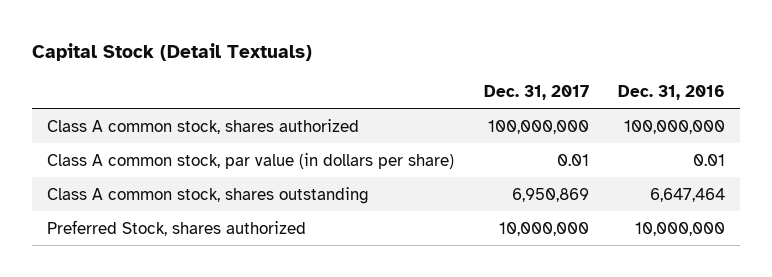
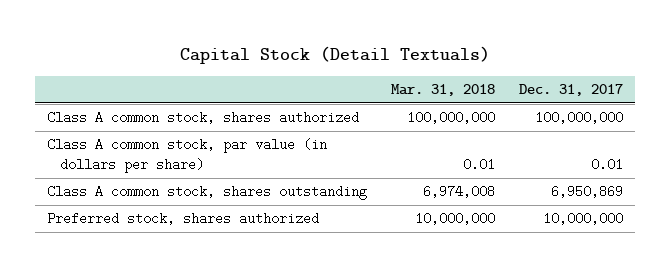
- | Dec. 31, 2017 | Dec. 31, 2016
+ | Mar. 31, 2018 | Dec. 31, 2017
- Preferred Stock, shares authorized | 10,000,000 | 10,000,000
+ Preferred stock, shares authorized | 10,000,000 | 10,000,000

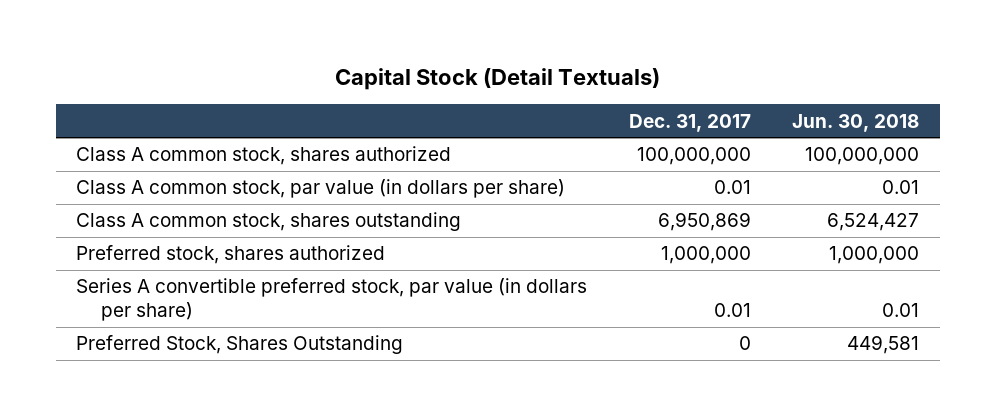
- | Mar. 31, 2018 | Dec. 31, 2017
+ | Dec. 31, 2017 | Jun. 30, 2018
- Preferred stock, shares authorized | 10,000,000 | 10,000,000
+ Preferred stock, shares authorized | 1,000,000 | 1,000,000
+ Series A convertible preferred stock, par value (in dollars per share) | 0.01 | 0.01
+ Preferred Stock, Shares Outstanding | 0 | 449,581

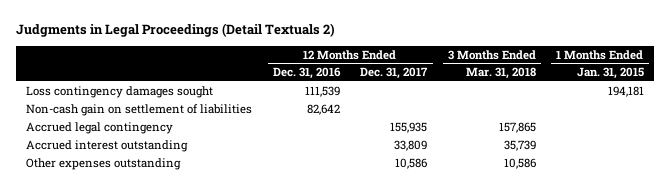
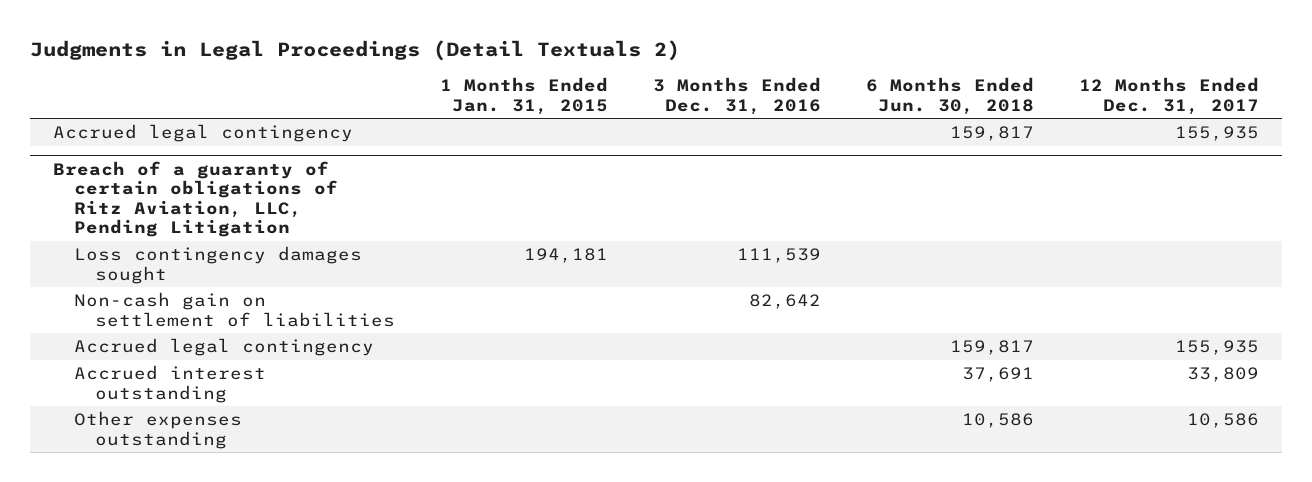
- | 12 Months Ended Dec. 31, 2016 | 12 Months Ended Dec. 31, 2017 | 3 Months Ended Mar. 31, 2018 | 1 Months Ended Jan. 31, 2015
+ | 1 Months Ended Jan. 31, 2015 | 3 Months Ended Dec. 31, 2016 | 6 Months Ended Jun. 30, 2018 | 12 Months Ended Dec. 31, 2017
+ Accrued legal contingency | | | 159,817 | 155,935
+ Breach of a guaranty of certain obligations of Ritz Aviation, LLC, Pending Litigation

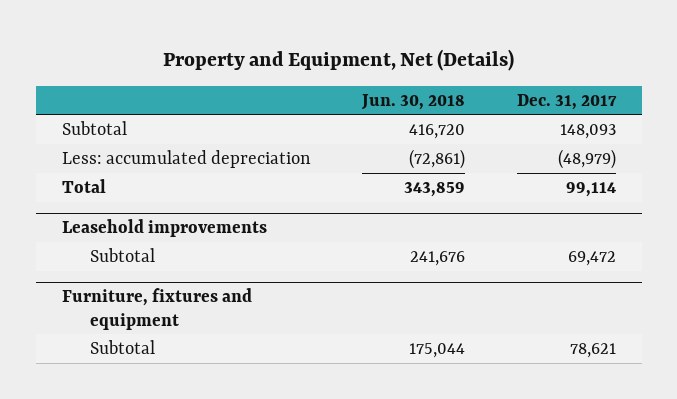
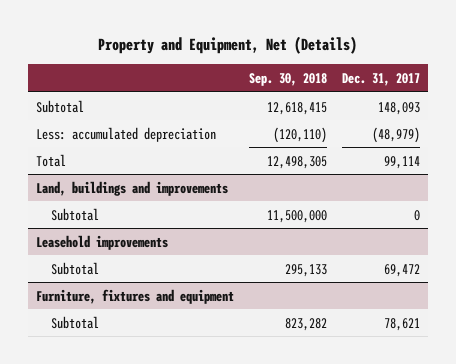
- | Jun. 30, 2018 | Dec. 31, 2017
+ | Sep. 30, 2018 | Dec. 31, 2017
+ Land, buildings and improvements
+ Subtotal | 11,500,000 | 0

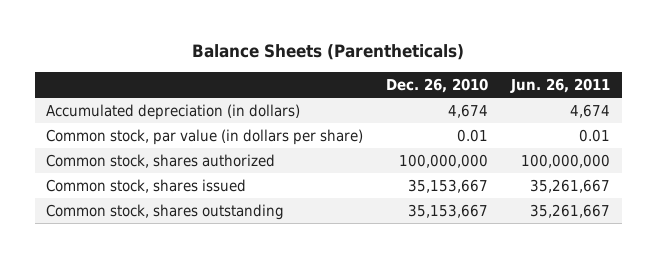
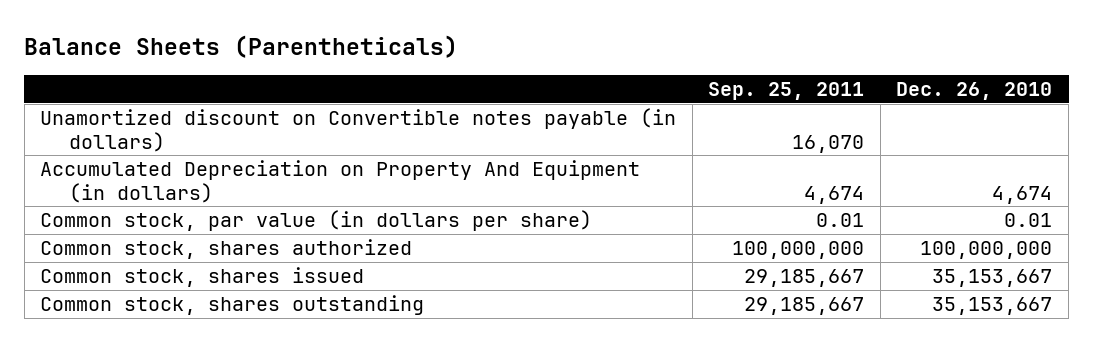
- | Dec. 26, 2010 | Jun. 26, 2011
+ | Sep. 25, 2011 | Dec. 26, 2010
- Accumulated depreciation (in dollars) | 4,674 | 4,674
+ Unamortized discount on Convertible notes payable (in dollars) | 16,070 |
+ Accumulated Depreciation on Property And Equipment (in dollars) | 4,674 | 4,674

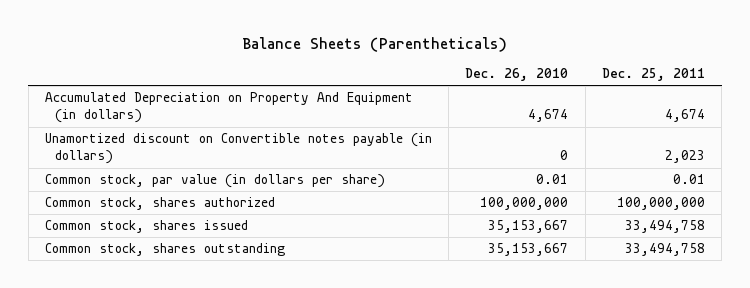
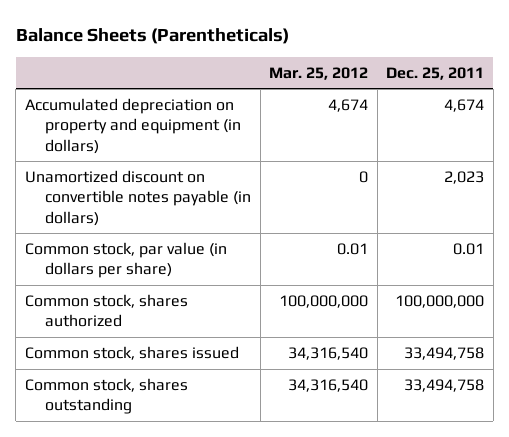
- | Dec. 26, 2010 | Dec. 25, 2011
+ | Mar. 25, 2012 | Dec. 25, 2011
- Accumulated Depreciation on Property And Equipment (in dollars) | 4,674 | 4,674
- Unamortized discount on Convertible notes payable (in dollars) | 0 | 2,023
+ Accumulated depreciation on property and equipment (in dollars) | 4,674 | 4,674
+ Unamortized discount on convertible notes payable (in dollars) | 0 | 2,023

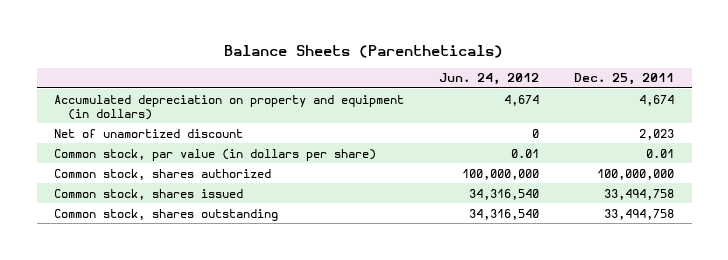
- | Mar. 25, 2012 | Dec. 25, 2011
+ | Jun. 24, 2012 | Dec. 25, 2011
- Unamortized discount on convertible notes payable (in dollars) | 0 | 2,023
+ Net of unamortized discount | 0 | 2,023

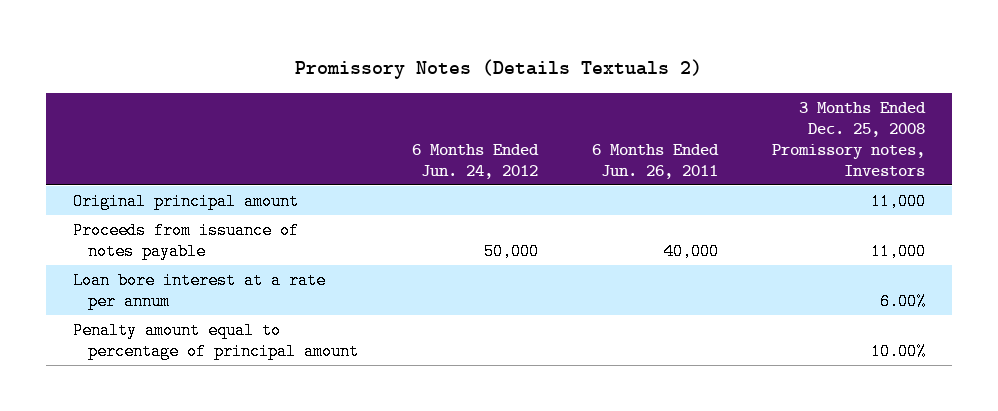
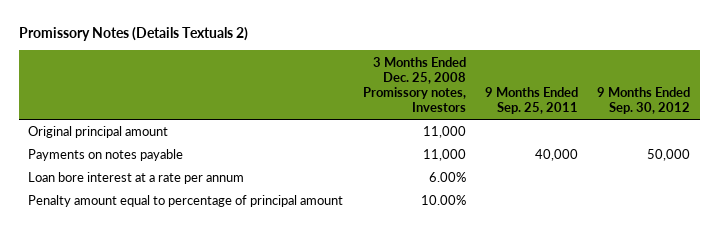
- | 6 Months Ended Jun. 24, 2012 | 6 Months Ended Jun. 26, 2011 | 3 Months Ended Dec. 25, 2008 Promissory notes, Investors
+ | 3 Months Ended Dec. 25, 2008 Promissory notes, Investors | 9 Months Ended Sep. 25, 2011 | 9 Months Ended Sep. 30, 2012
- Proceeds from issuance of notes payable | 50,000 | 40,000 | 11,000
+ Payments on notes payable | 11,000 | 40,000 | 50,000

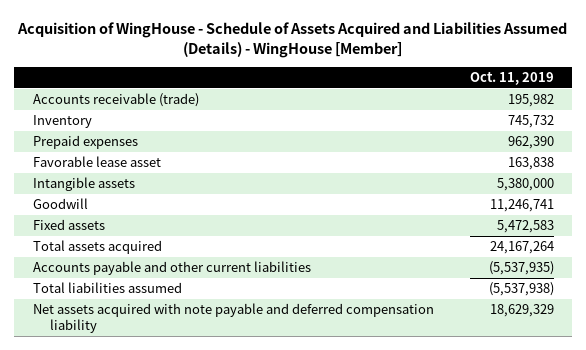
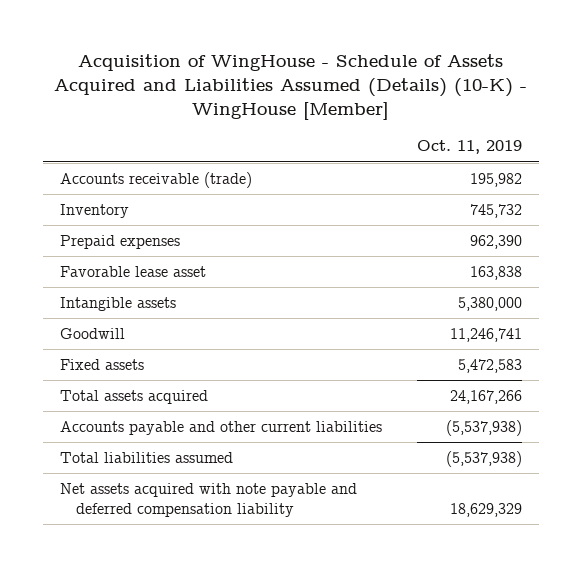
- Acquisition of WingHouse - Schedule of Assets Acquired and Liabilities Assumed (Details) - WingHouse [Member]
+ Acquisition of WingHouse - Schedule of Assets Acquired and Liabilities Assumed (Details) (10-K) - WingHouse [Member]
- Total assets acquired | 24,167,264
- Accounts payable and other current liabilities | (5,537,935)
+ Total assets acquired | 24,167,266
+ Accounts payable and other current liabilities | (5,537,938)

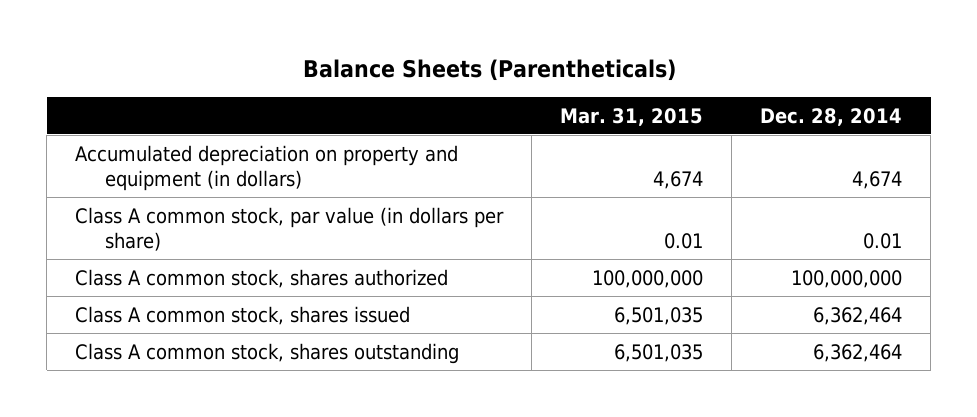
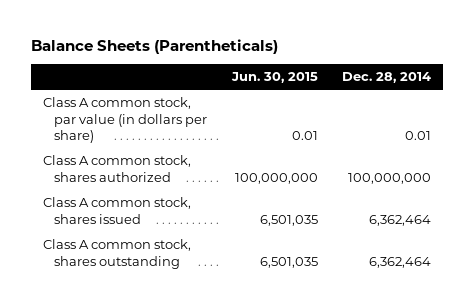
- | Mar. 31, 2015 | Dec. 28, 2014
+ | Jun. 30, 2015 | Dec. 28, 2014
- Accumulated depreciation on property and equipment (in dollars) | 4,674 | 4,674

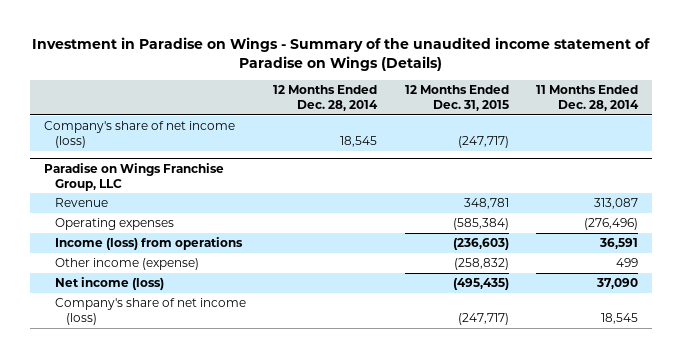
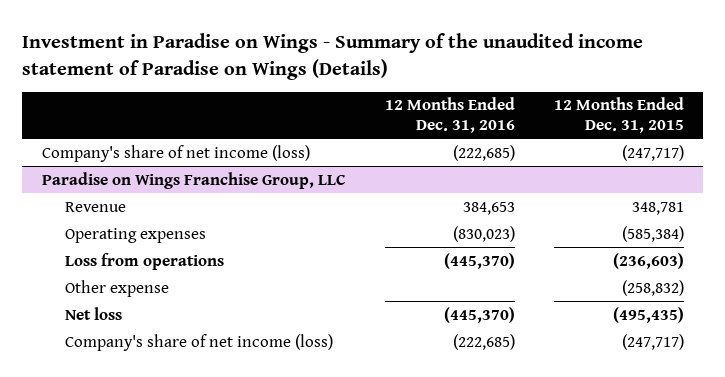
- | 12 Months Ended Dec. 28, 2014 | 12 Months Ended Dec. 31, 2015 | 11 Months Ended Dec. 28, 2014
+ | 12 Months Ended Dec. 31, 2016 | 12 Months Ended Dec. 31, 2015
@ Paradise on Wings Franchise Group, LLC
- Income (loss) from operations | | (236,603) | 36,591
- Other income (expense) | | (258,832) | 499
- Net income (loss) | | (495,435) | 37,090
+ Loss from operations | (445,370) | (236,603)
+ Other expense | | (258,832)
+ Net loss | (445,370) | (495,435)

